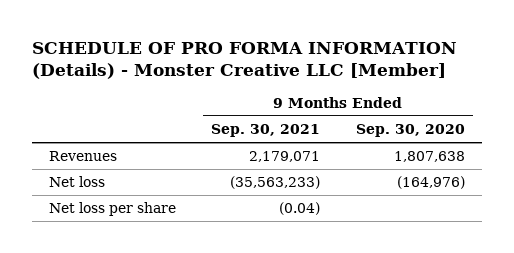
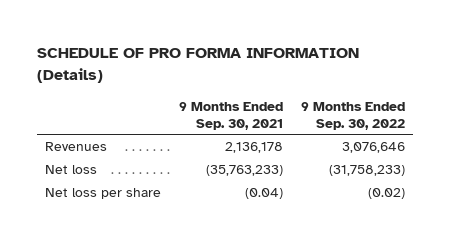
- SCHEDULE OF PRO FORMA INFORMATION (Details) - Monster Creative LLC [Member]
+ SCHEDULE OF PRO FORMA INFORMATION (Details)
- | 9 Months Ended Sep. 30, 2021 | 9 Months Ended Sep. 30, 2020
+ | 9 Months Ended Sep. 30, 2021 | 9 Months Ended Sep. 30, 2022
- Revenues | 2,179,071 | 1,807,638
- Net loss | (35,563,233) | (164,976)
+ Revenues | 2,136,178 | 3,076,646
+ Net loss | (35,763,233) | (31,758,233)

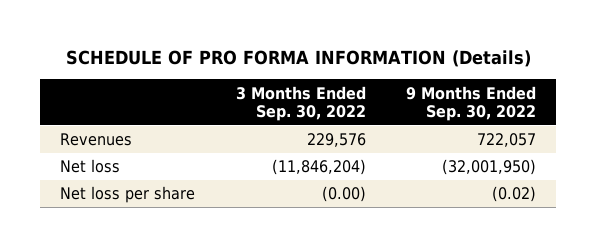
- | 9 Months Ended Sep. 30, 2021 | 9 Months Ended Sep. 30, 2022
+ | 3 Months Ended Sep. 30, 2022 | 9 Months Ended Sep. 30, 2022
- Revenues | 2,136,178 | 3,076,646
- Net loss | (35,763,233) | (31,758,233)
+ Revenues | 229,576 | 722,057
+ Net loss | (11,846,204) | (32,001,950)

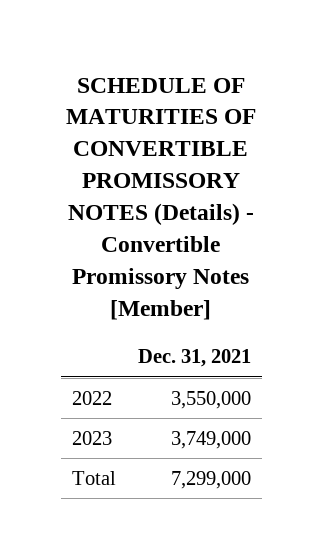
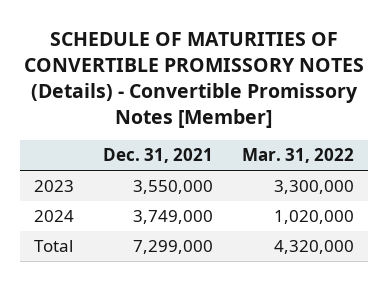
- | Dec. 31, 2021
+ | Dec. 31, 2021 | Mar. 31, 2022
- 2022 | 3,550,000
- 2023 | 3,749,000
+ 2023 | 3,550,000 | 3,300,000
+ 2024 | 3,749,000 | 1,020,000

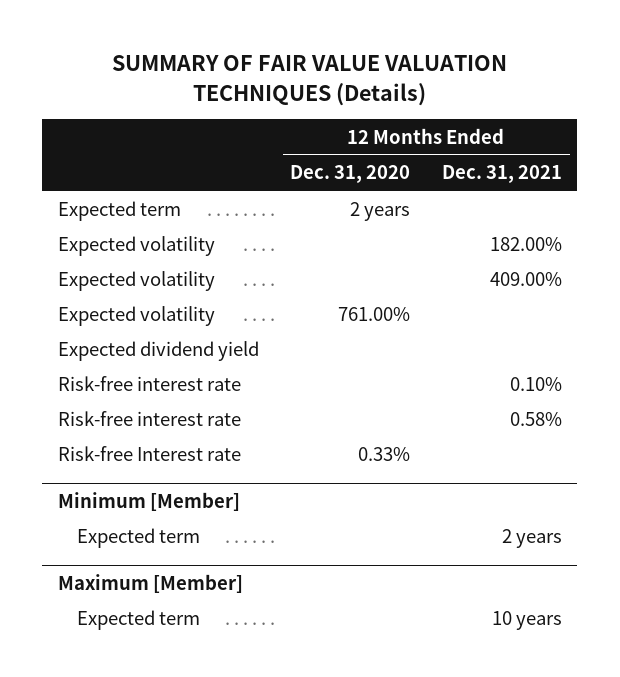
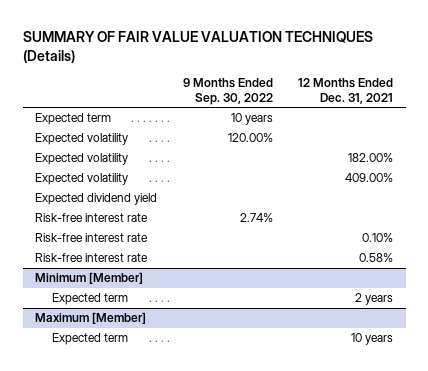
- | 12 Months Ended Dec. 31, 2020 | 12 Months Ended Dec. 31, 2021
+ | 9 Months Ended Sep. 30, 2022 | 12 Months Ended Dec. 31, 2021
moved up: Expected volatility | 120.00% |
+ Risk-free interest rate | 2.74% |
- Risk-free Interest rate | 0.33% |

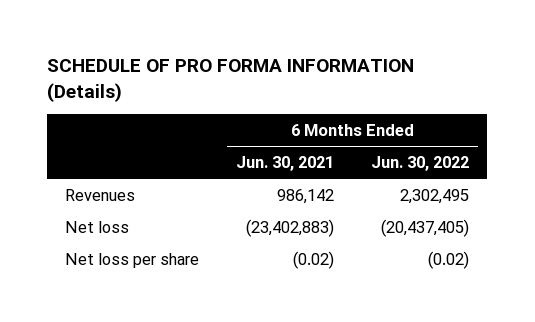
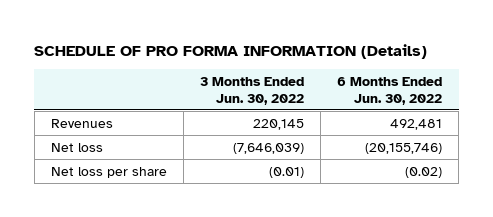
- | 6 Months Ended Jun. 30, 2021 | 6 Months Ended Jun. 30, 2022
+ | 3 Months Ended Jun. 30, 2022 | 6 Months Ended Jun. 30, 2022
- Revenues | 986,142 | 2,302,495
- Net loss | (23,402,883) | (20,437,405)
+ Revenues | 220,145 | 492,481
+ Net loss | (7,646,039) | (20,155,746)

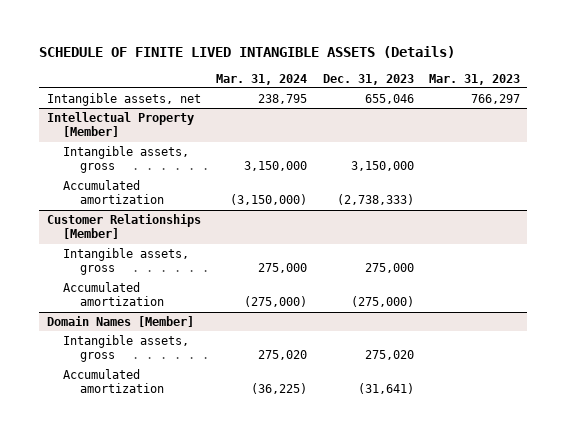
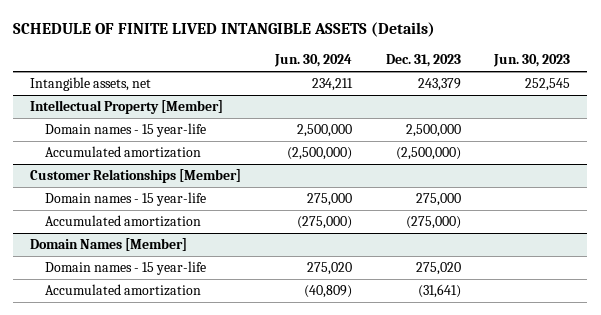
- | Mar. 31, 2024 | Dec. 31, 2023 | Mar. 31, 2023
+ | Jun. 30, 2024 | Dec. 31, 2023 | Jun. 30, 2023
- Intangible assets, net | 238,795 | 655,046 | 766,297
+ Intangible assets, net | 234,211 | 243,379 | 252,545
@ Intellectual Property [Member]
- Intangible assets, gross | 3,150,000 | 3,150,000 |
- Accumulated amortization | (3,150,000) | (2,738,333) |
+ Domain names - 15 year-life | 2,500,000 | 2,500,000 |
+ Accumulated amortization | (2,500,000) | (2,500,000) |
@ Customer Relationships [Member]
- Intangible assets, gross | 275,000 | 275,000 |
+ Domain names - 15 year-life | 275,000 | 275,000 |
@ Domain Names [Member]
- Intangible assets, gross | 275,020 | 275,020 |
+ Domain names - 15 year-life | 275,020 | 275,020 |

